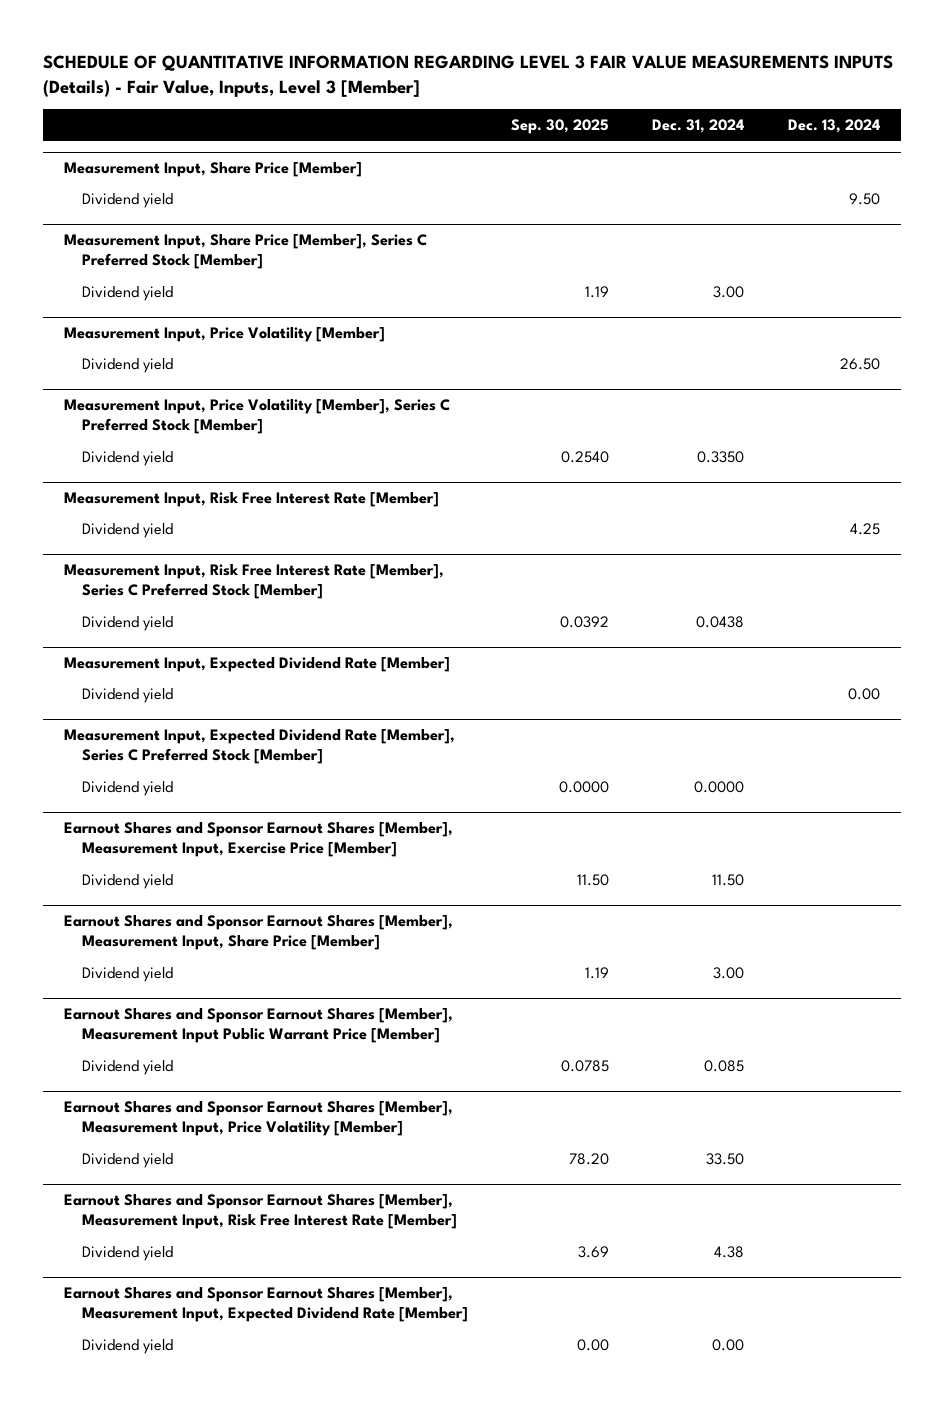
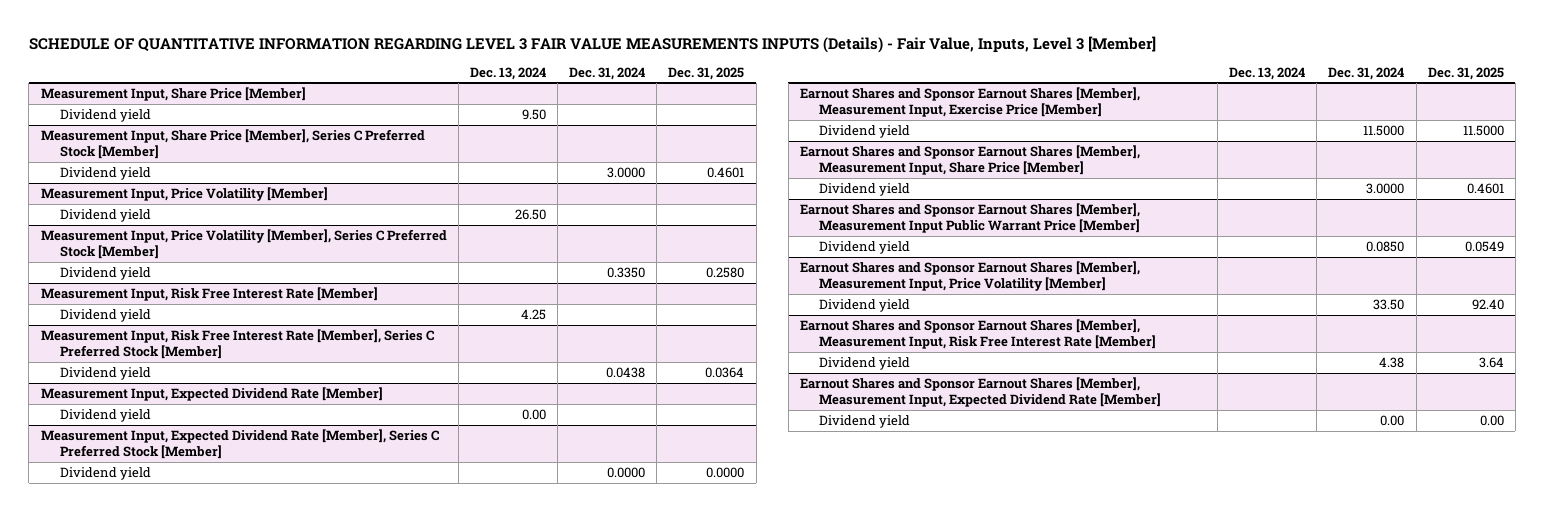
- | Sep. 30, 2025 | Dec. 31, 2024 | Dec. 13, 2024
+ | Dec. 13, 2024 | Dec. 31, 2024 | Dec. 31, 2025
@ Measurement Input, Share Price [Member], Series C Preferred Stock [Member]
- Dividend yield | 1.19 | 3.00 |
+ Dividend yield | | 3.0000 | 0.4601
@ Earnout Shares and Sponsor Earnout Shares [Member], Measurement Input, Exercise Price [Member]
- Dividend yield | 11.50 | 11.50 |
+ Dividend yield | | 11.5000 | 11.5000
@ Earnout Shares and Sponsor Earnout Shares [Member], Measurement Input, Share Price [Member]
- Dividend yield | 1.19 | 3.00 |
+ Dividend yield | | 3.0000 | 0.4601
@ Earnout Shares and Sponsor Earnout Shares [Member], Measurement Input Public Warrant Price [Member]
- Dividend yield | 0.0785 | 0.085 |
+ Dividend yield | | 0.0850 | 0.0549

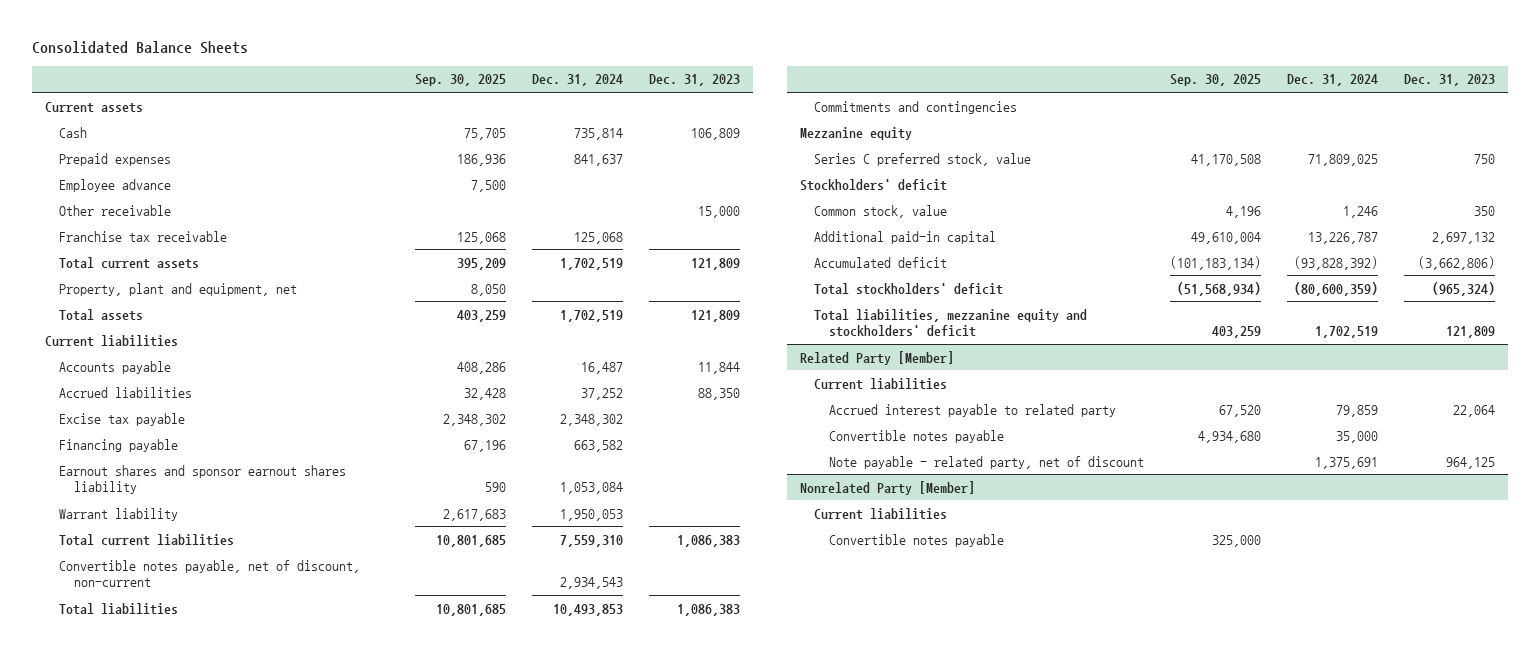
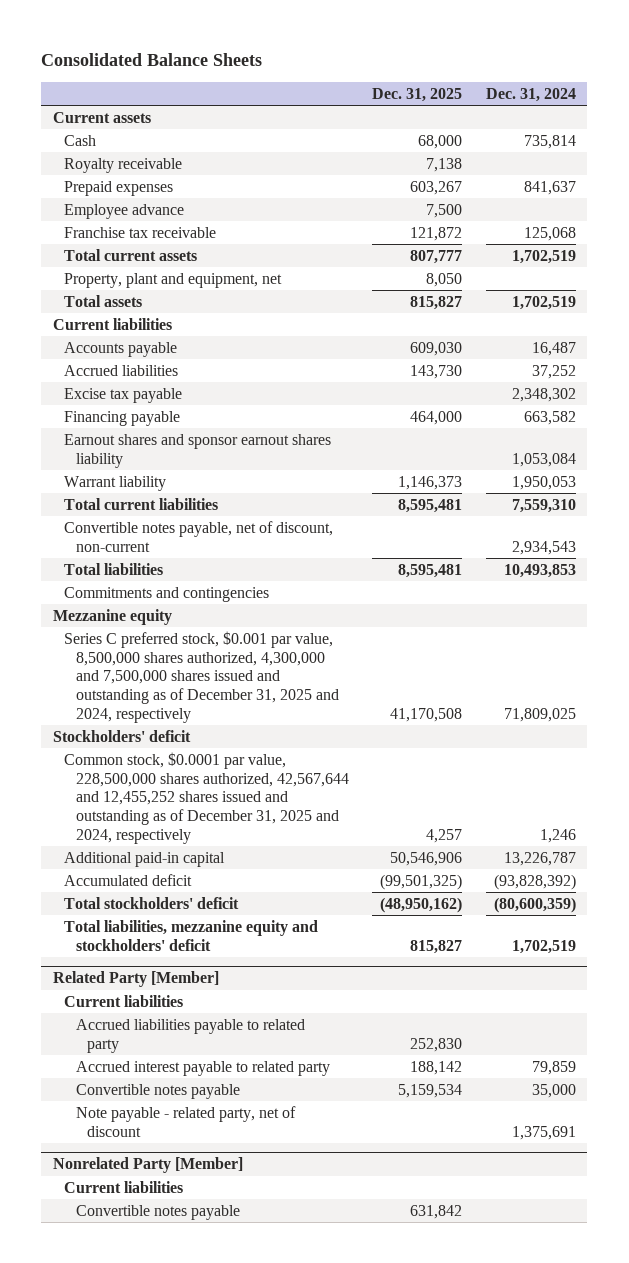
- | Sep. 30, 2025 | Dec. 31, 2024 | Dec. 31, 2023
+ | Dec. 31, 2025 | Dec. 31, 2024
+ Royalty receivable | 7,138 |
- Other receivable | | | 15,000
- Series C preferred stock, value | 41,170,508 | 71,809,025 | 750
+ Series C preferred stock, $0.001 par value, 8,500,000 shares authorized, 4,300,000 and 7,500,000 shares issued and outstanding as of December 31, 2025 and 2024, respectively | 41,170,508 | 71,809,025
- Common stock, value | 4,196 | 1,246 | 350
+ Common stock, $0.0001 par value, 228,500,000 shares authorized, 42,567,644 and 12,455,252 shares issued and outstanding as of December 31, 2025 and 2024, respectively | 4,257 | 1,246
@ Related Party [Member]
+ Accrued liabilities payable to related party | 252,830 |

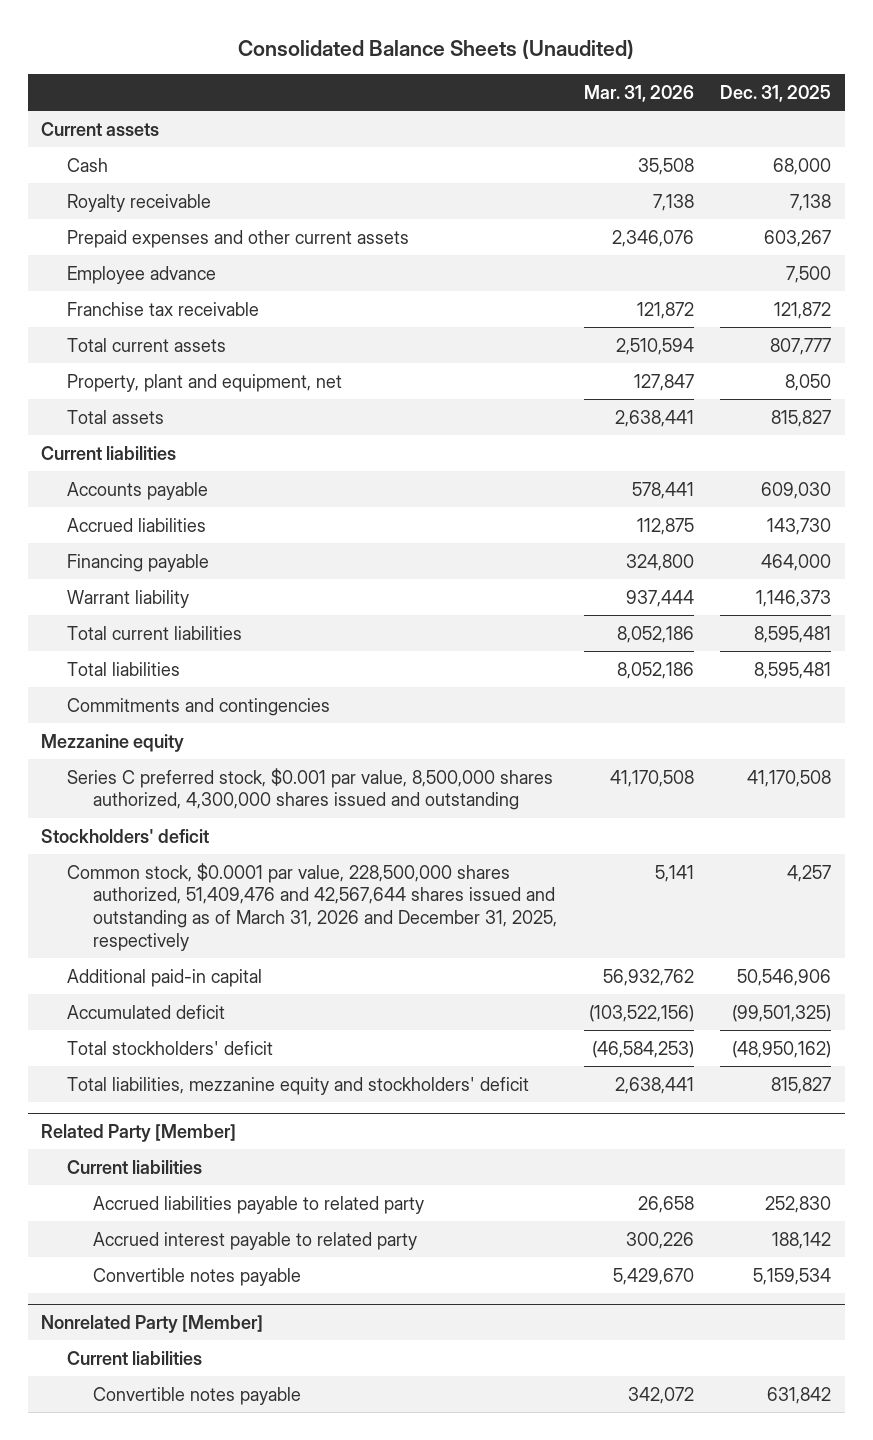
- Consolidated Balance Sheets
+ Consolidated Balance Sheets (Unaudited)
- | Dec. 31, 2025 | Dec. 31, 2024
+ | Mar. 31, 2026 | Dec. 31, 2025
- Prepaid expenses | 603,267 | 841,637
+ Prepaid expenses and other current assets | 2,346,076 | 603,267
- Excise tax payable | | 2,348,302
- Earnout shares and sponsor earnout shares liability | | 1,053,084
- Convertible notes payable, net of discount, non-current | | 2,934,543
- Series C preferred stock, $0.001 par value, 8,500,000 shares authorized, 4,300,000 and 7,500,000 shares issued and outstanding as of December 31, 2025 and 2024, respectively | 41,170,508 | 71,809,025
+ Series C preferred stock, $0.001 par value, 8,500,000 shares authorized, 4,300,000 shares issued and outstanding | 41,170,508 | 41,170,508
- Common stock, $0.0001 par value, 228,500,000 shares authorized, 42,567,644 and 12,455,252 shares issued and outstanding as of December 31, 2025 and 2024, respectively | 4,257 | 1,246
+ Common stock, $0.0001 par value, 228,500,000 shares authorized, 51,409,476 and 42,567,644 shares issued and outstanding as of March 31, 2026 and December 31, 2025, respectively | 5,141 | 4,257
@ Related Party [Member]
- Note payable - related party, net of discount | | 1,375,691

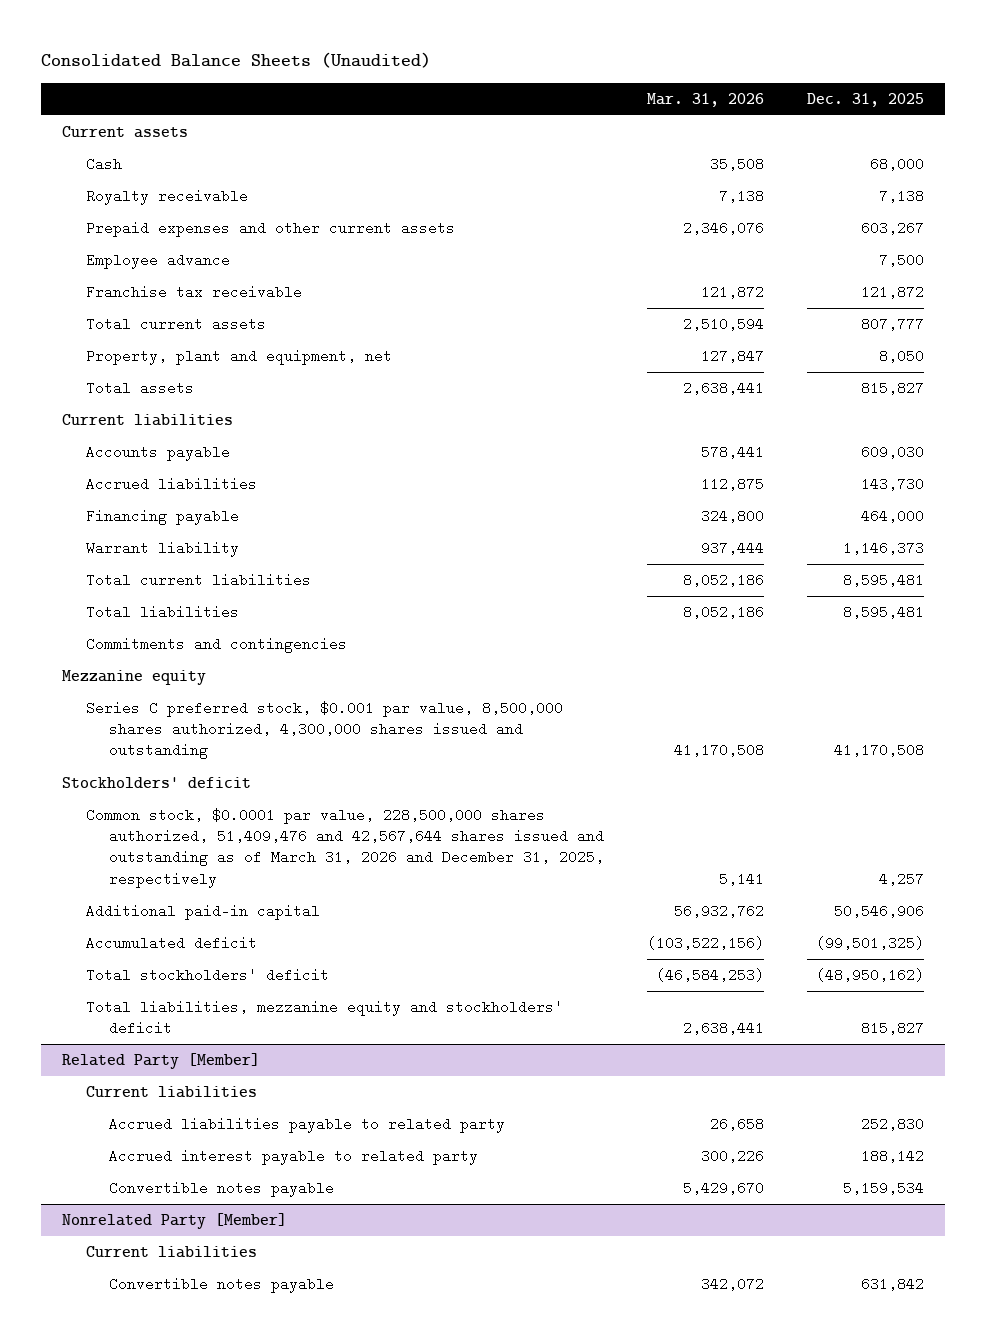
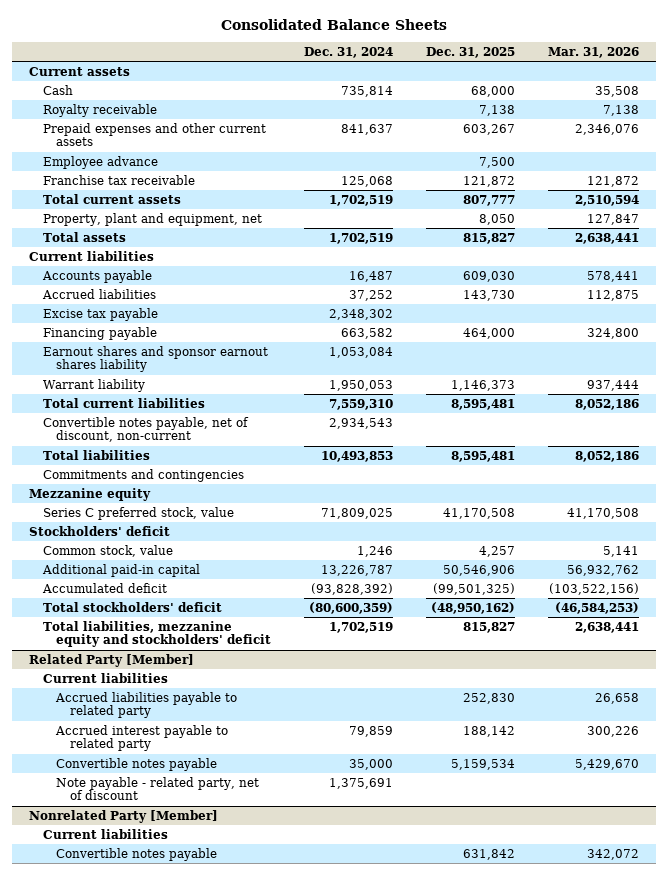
- Consolidated Balance Sheets (Unaudited)
+ Consolidated Balance Sheets
- | Mar. 31, 2026 | Dec. 31, 2025
+ | Dec. 31, 2024 | Dec. 31, 2025 | Mar. 31, 2026
+ Excise tax payable | 2,348,302 | |
+ Earnout shares and sponsor earnout shares liability | 1,053,084 | |
+ Convertible notes payable, net of discount, non-current | 2,934,543 | |
- Series C preferred stock, $0.001 par value, 8,500,000 shares authorized, 4,300,000 shares issued and outstanding | 41,170,508 | 41,170,508
+ Series C preferred stock, value | 71,809,025 | 41,170,508 | 41,170,508
- Common stock, $0.0001 par value, 228,500,000 shares authorized, 51,409,476 and 42,567,644 shares issued and outstanding as of March 31, 2026 and December 31, 2025, respectively | 5,141 | 4,257
+ Common stock, value | 1,246 | 4,257 | 5,141
@ Related Party [Member]
+ Note payable - related party, net of discount | 1,375,691 | |

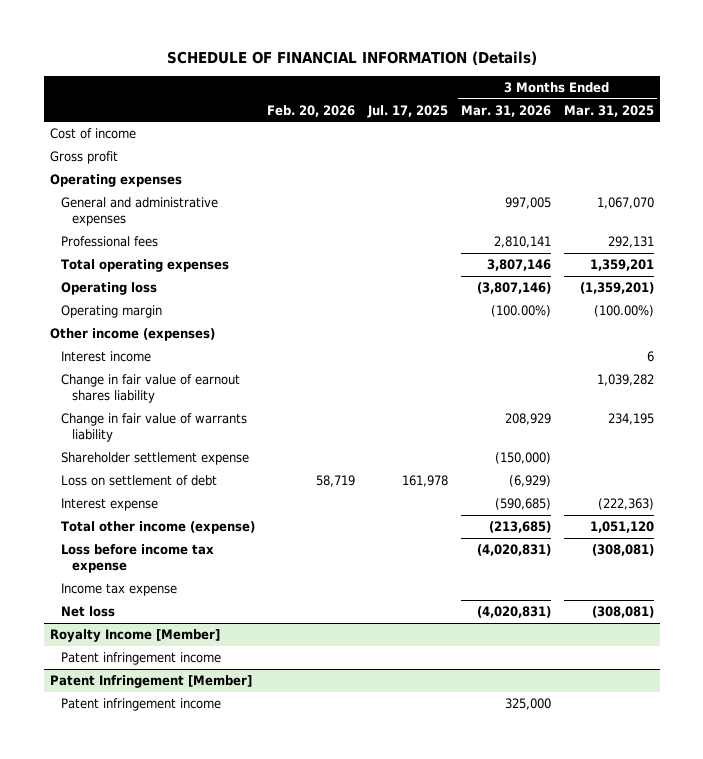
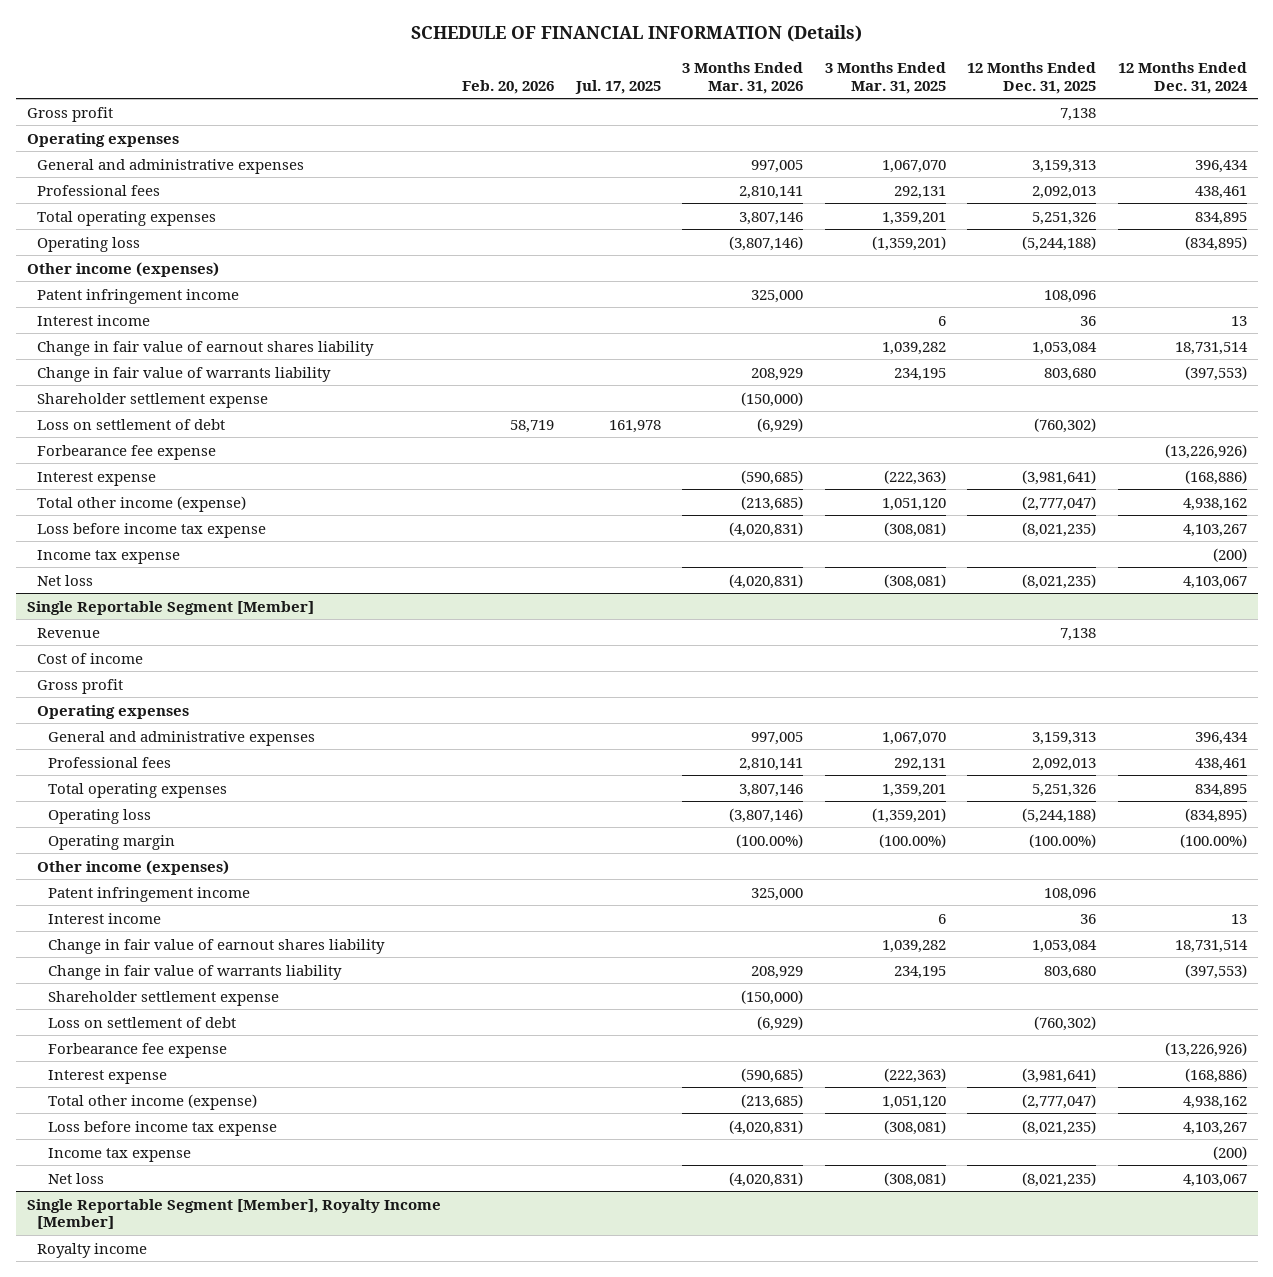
- | Feb. 20, 2026 | Jul. 17, 2025 | 3 Months Ended Mar. 31, 2026 | 3 Months Ended Mar. 31, 2025
+ | Feb. 20, 2026 | Jul. 17, 2025 | 3 Months Ended Mar. 31, 2026 | 3 Months Ended Mar. 31, 2025 | 12 Months Ended Dec. 31, 2025 | 12 Months Ended Dec. 31, 2024
- Cost of income
- Operating margin | | | (100.00%) | (100.00%)
+ Patent infringement income | | | 325,000 | | 108,096 |
+ Forbearance fee expense | | | | | | (13,226,926)
- Royalty Income [Member]
- Patent infringement income
- Patent Infringement [Member]
+ Single Reportable Segment [Member]
+ Revenue | | | | | 7,138 |
+ Cost of income
+ Gross profit
+ Operating expenses
+ General and administrative expenses | | | 997,005 | 1,067,070 | 3,159,313 | 396,434
+ Professional fees | | | 2,810,141 | 292,131 | 2,092,013 | 438,461
+ Total operating expenses | | | 3,807,146 | 1,359,201 | 5,251,326 | 834,895
+ Operating loss | | | (3,807,146) | (1,359,201) | (5,244,188) | (834,895)
+ Operating margin | | | (100.00%) | (100.00%) | (100.00%) | (100.00%)
+ Other income (expenses)
+ Interest income | | | | 6 | 36 | 13
+ Change in fair value of earnout shares liability | | | | 1,039,282 | 1,053,084 | 18,731,514
+ Change in fair value of warrants liability | | | 208,929 | 234,195 | 803,680 | (397,553)
+ Shareholder settlement expense | | | (150,000) | | |
+ Loss on settlement of debt | | | (6,929) | | (760,302) |
+ Forbearance fee expense | | | | | | (13,226,926)
+ Interest expense | | | (590,685) | (222,363) | (3,981,641) | (168,886)
+ Total other income (expense) | | | (213,685) | 1,051,120 | (2,777,047) | 4,938,162
+ Loss before income tax expense | | | (4,020,831) | (308,081) | (8,021,235) | 4,103,267
+ Income tax expense | | | | | | (200)
+ Net loss | | | (4,020,831) | (308,081) | (8,021,235) | 4,103,067
+ Single Reportable Segment [Member], Royalty Income [Member]
+ Royalty income

